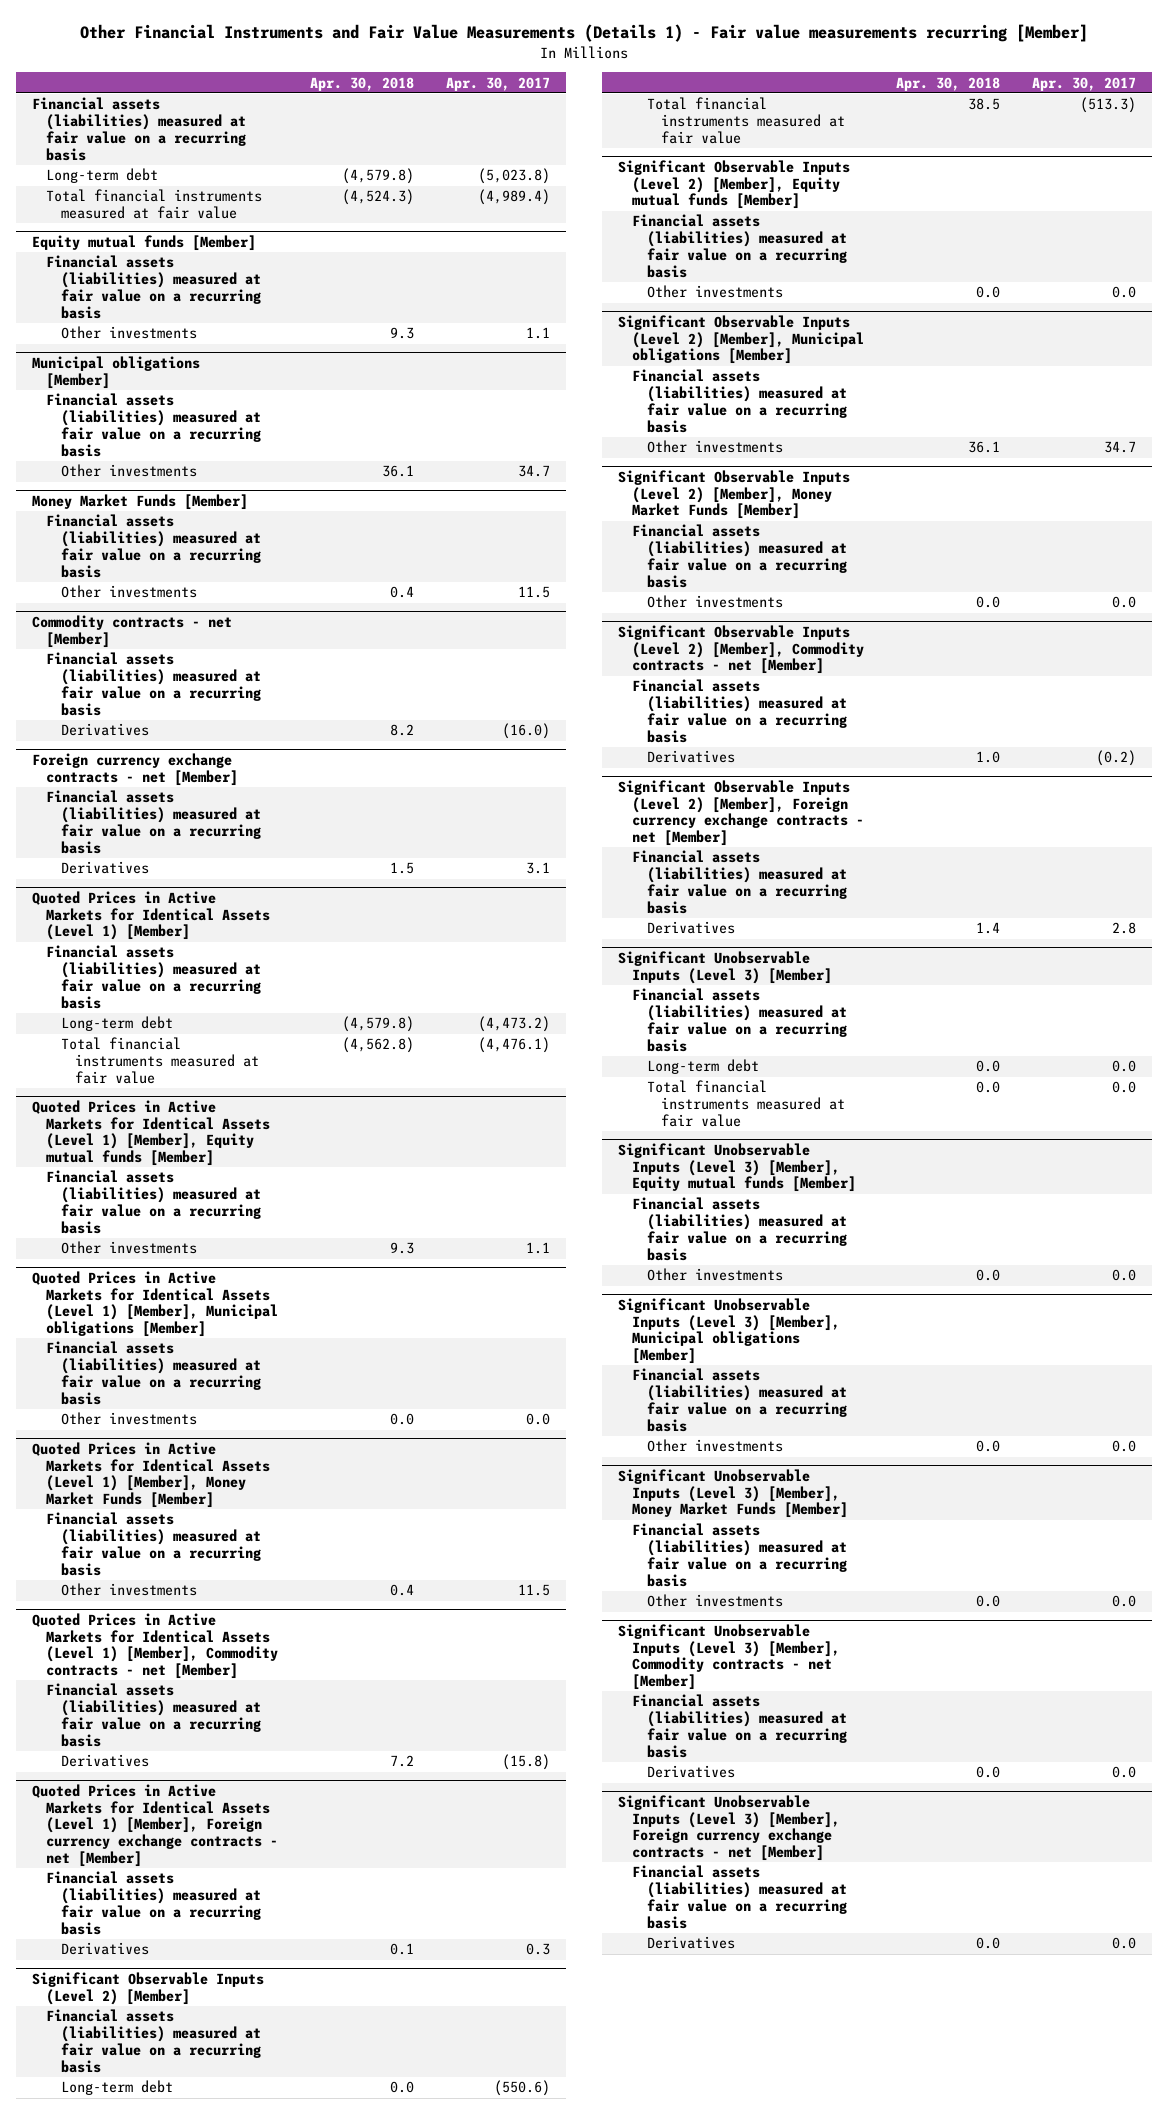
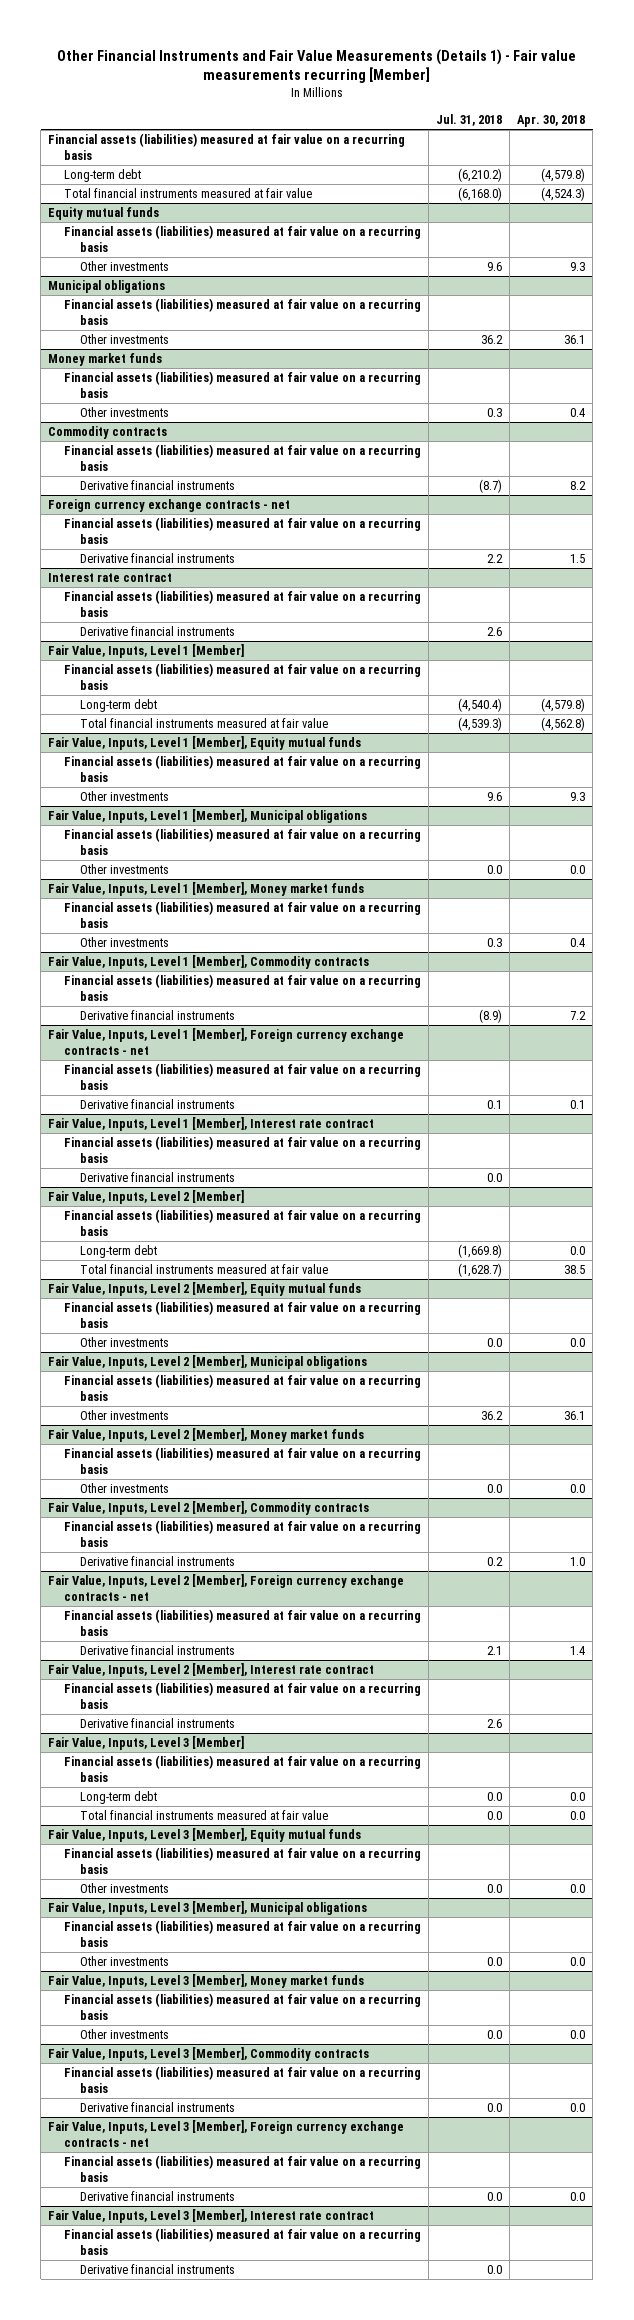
- | Apr. 30, 2018 | Apr. 30, 2017
+ | Jul. 31, 2018 | Apr. 30, 2018
- Equity mutual funds [Member]
+ Equity mutual funds
- Municipal obligations [Member]
+ Municipal obligations
- Money Market Funds [Member]
+ Money market funds
- Commodity contracts - net [Member]
+ Commodity contracts
- Derivatives | 8.2 | (16.0)
- Foreign currency exchange contracts - net [Member]
+ Derivative financial instruments | (8.7) | 8.2
+ Foreign currency exchange contracts - net
- Derivatives | 1.5 | 3.1
- Quoted Prices in Active Markets for Identical Assets (Level 1) [Member]
+ Derivative financial instruments | 2.2 | 1.5
+ Interest rate contract
+ Derivative financial instruments | 2.6 |
+ Fair Value, Inputs, Level 1 [Member]
+ Financial assets (liabilities) measured at fair value on a recurring basis
- Quoted Prices in Active Markets for Identical Assets (Level 1) [Member], Equity mutual funds [Member]
+ Fair Value, Inputs, Level 1 [Member], Equity mutual funds
- Quoted Prices in Active Markets for Identical Assets (Level 1) [Member], Municipal obligations [Member]
+ Fair Value, Inputs, Level 1 [Member], Municipal obligations
- Quoted Prices in Active Markets for Identical Assets (Level 1) [Member], Money Market Funds [Member]
+ Fair Value, Inputs, Level 1 [Member], Money market funds
- Quoted Prices in Active Markets for Identical Assets (Level 1) [Member], Commodity contracts - net [Member]
+ Fair Value, Inputs, Level 1 [Member], Commodity contracts
- Derivatives | 7.2 | (15.8)
- Quoted Prices in Active Markets for Identical Assets (Level 1) [Member], Foreign currency exchange contracts - net [Member]
+ Derivative financial instruments | (8.9) | 7.2
+ Fair Value, Inputs, Level 1 [Member], Foreign currency exchange contracts - net
- Derivatives | 0.1 | 0.3
- Significant Observable Inputs (Level 2) [Member]
+ Derivative financial instruments | 0.1 | 0.1
+ Fair Value, Inputs, Level 1 [Member], Interest rate contract
+ Derivative financial instruments | 0.0 |
+ Fair Value, Inputs, Level 2 [Member]
+ Financial assets (liabilities) measured at fair value on a recurring basis
- Significant Observable Inputs (Level 2) [Member], Equity mutual funds [Member]
+ Fair Value, Inputs, Level 2 [Member], Equity mutual funds
- Significant Observable Inputs (Level 2) [Member], Municipal obligations [Member]
+ Fair Value, Inputs, Level 2 [Member], Municipal obligations
- Significant Observable Inputs (Level 2) [Member], Money Market Funds [Member]
+ Fair Value, Inputs, Level 2 [Member], Money market funds
- Significant Observable Inputs (Level 2) [Member], Commodity contracts - net [Member]
+ Fair Value, Inputs, Level 2 [Member], Commodity contracts
- Derivatives | 1.0 | (0.2)
- Significant Observable Inputs (Level 2) [Member], Foreign currency exchange contracts - net [Member]
+ Derivative financial instruments | 0.2 | 1.0
+ Fair Value, Inputs, Level 2 [Member], Foreign currency exchange contracts - net
- Derivatives | 1.4 | 2.8
- Significant Unobservable Inputs (Level 3) [Member]
+ Derivative financial instruments | 2.1 | 1.4
+ Fair Value, Inputs, Level 2 [Member], Interest rate contract
+ Derivative financial instruments | 2.6 |
+ Fair Value, Inputs, Level 3 [Member]
+ Financial assets (liabilities) measured at fair value on a recurring basis
- Significant Unobservable Inputs (Level 3) [Member], Equity mutual funds [Member]
+ Fair Value, Inputs, Level 3 [Member], Equity mutual funds
- Significant Unobservable Inputs (Level 3) [Member], Municipal obligations [Member]
+ Fair Value, Inputs, Level 3 [Member], Municipal obligations
- Significant Unobservable Inputs (Level 3) [Member], Money Market Funds [Member]
+ Fair Value, Inputs, Level 3 [Member], Money market funds
- Significant Unobservable Inputs (Level 3) [Member], Commodity contracts - net [Member]
+ Fair Value, Inputs, Level 3 [Member], Commodity contracts
- Derivatives | 0.0 | 0.0
- Significant Unobservable Inputs (Level 3) [Member], Foreign currency exchange contracts - net [Member]
+ Derivative financial instruments | 0.0 | 0.0
+ Fair Value, Inputs, Level 3 [Member], Foreign currency exchange contracts - net
- Derivatives | 0.0 | 0.0
+ Derivative financial instruments | 0.0 | 0.0
+ Fair Value, Inputs, Level 3 [Member], Interest rate contract
+ Financial assets (liabilities) measured at fair value on a recurring basis
+ Derivative financial instruments | 0.0 |

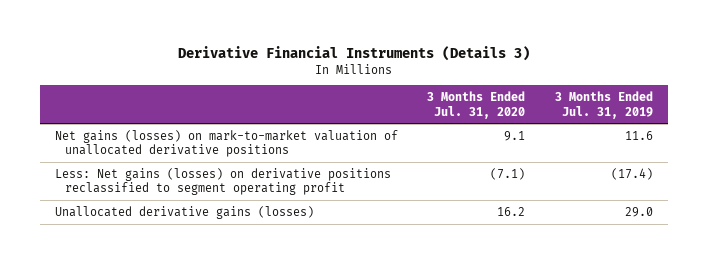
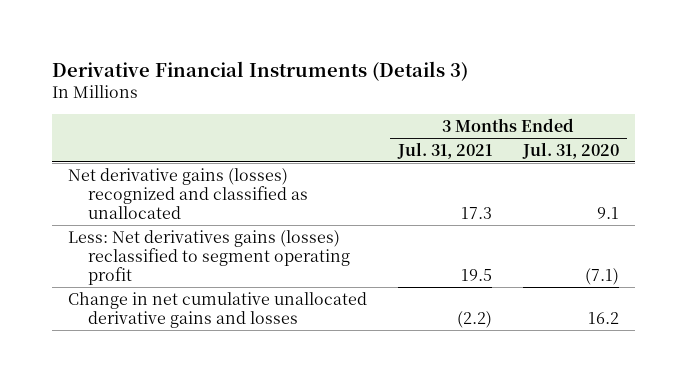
- | 3 Months Ended Jul. 31, 2020 | 3 Months Ended Jul. 31, 2019
+ | 3 Months Ended Jul. 31, 2021 | 3 Months Ended Jul. 31, 2020
- Net gains (losses) on mark-to-market valuation of unallocated derivative positions | 9.1 | 11.6
- Less: Net gains (losses) on derivative positions reclassified to segment operating profit | (7.1) | (17.4)
- Unallocated derivative gains (losses) | 16.2 | 29.0
+ Net derivative gains (losses) recognized and classified as unallocated | 17.3 | 9.1
+ Less: Net derivatives gains (losses) reclassified to segment operating profit | 19.5 | (7.1)
+ Change in net cumulative unallocated derivative gains and losses | (2.2) | 16.2

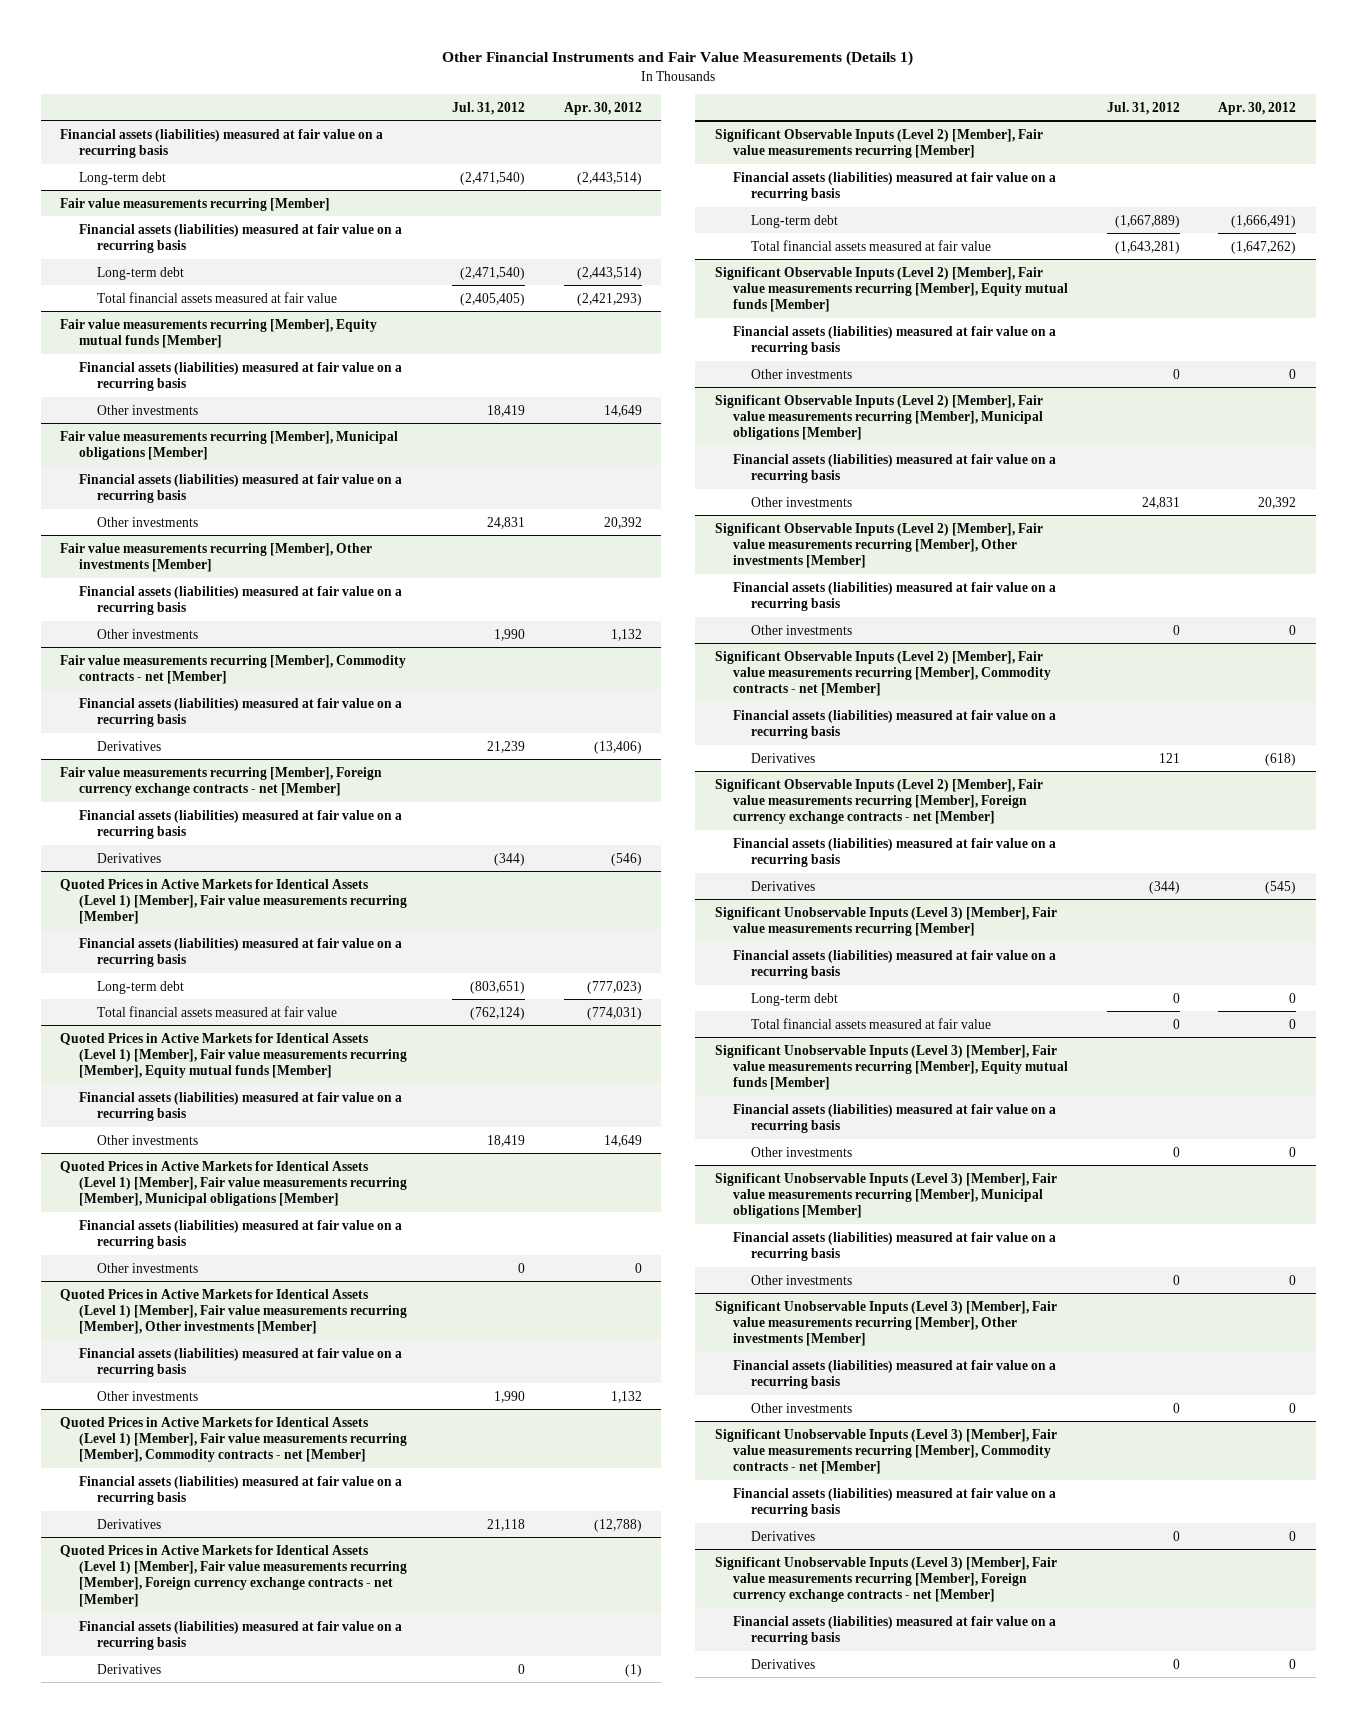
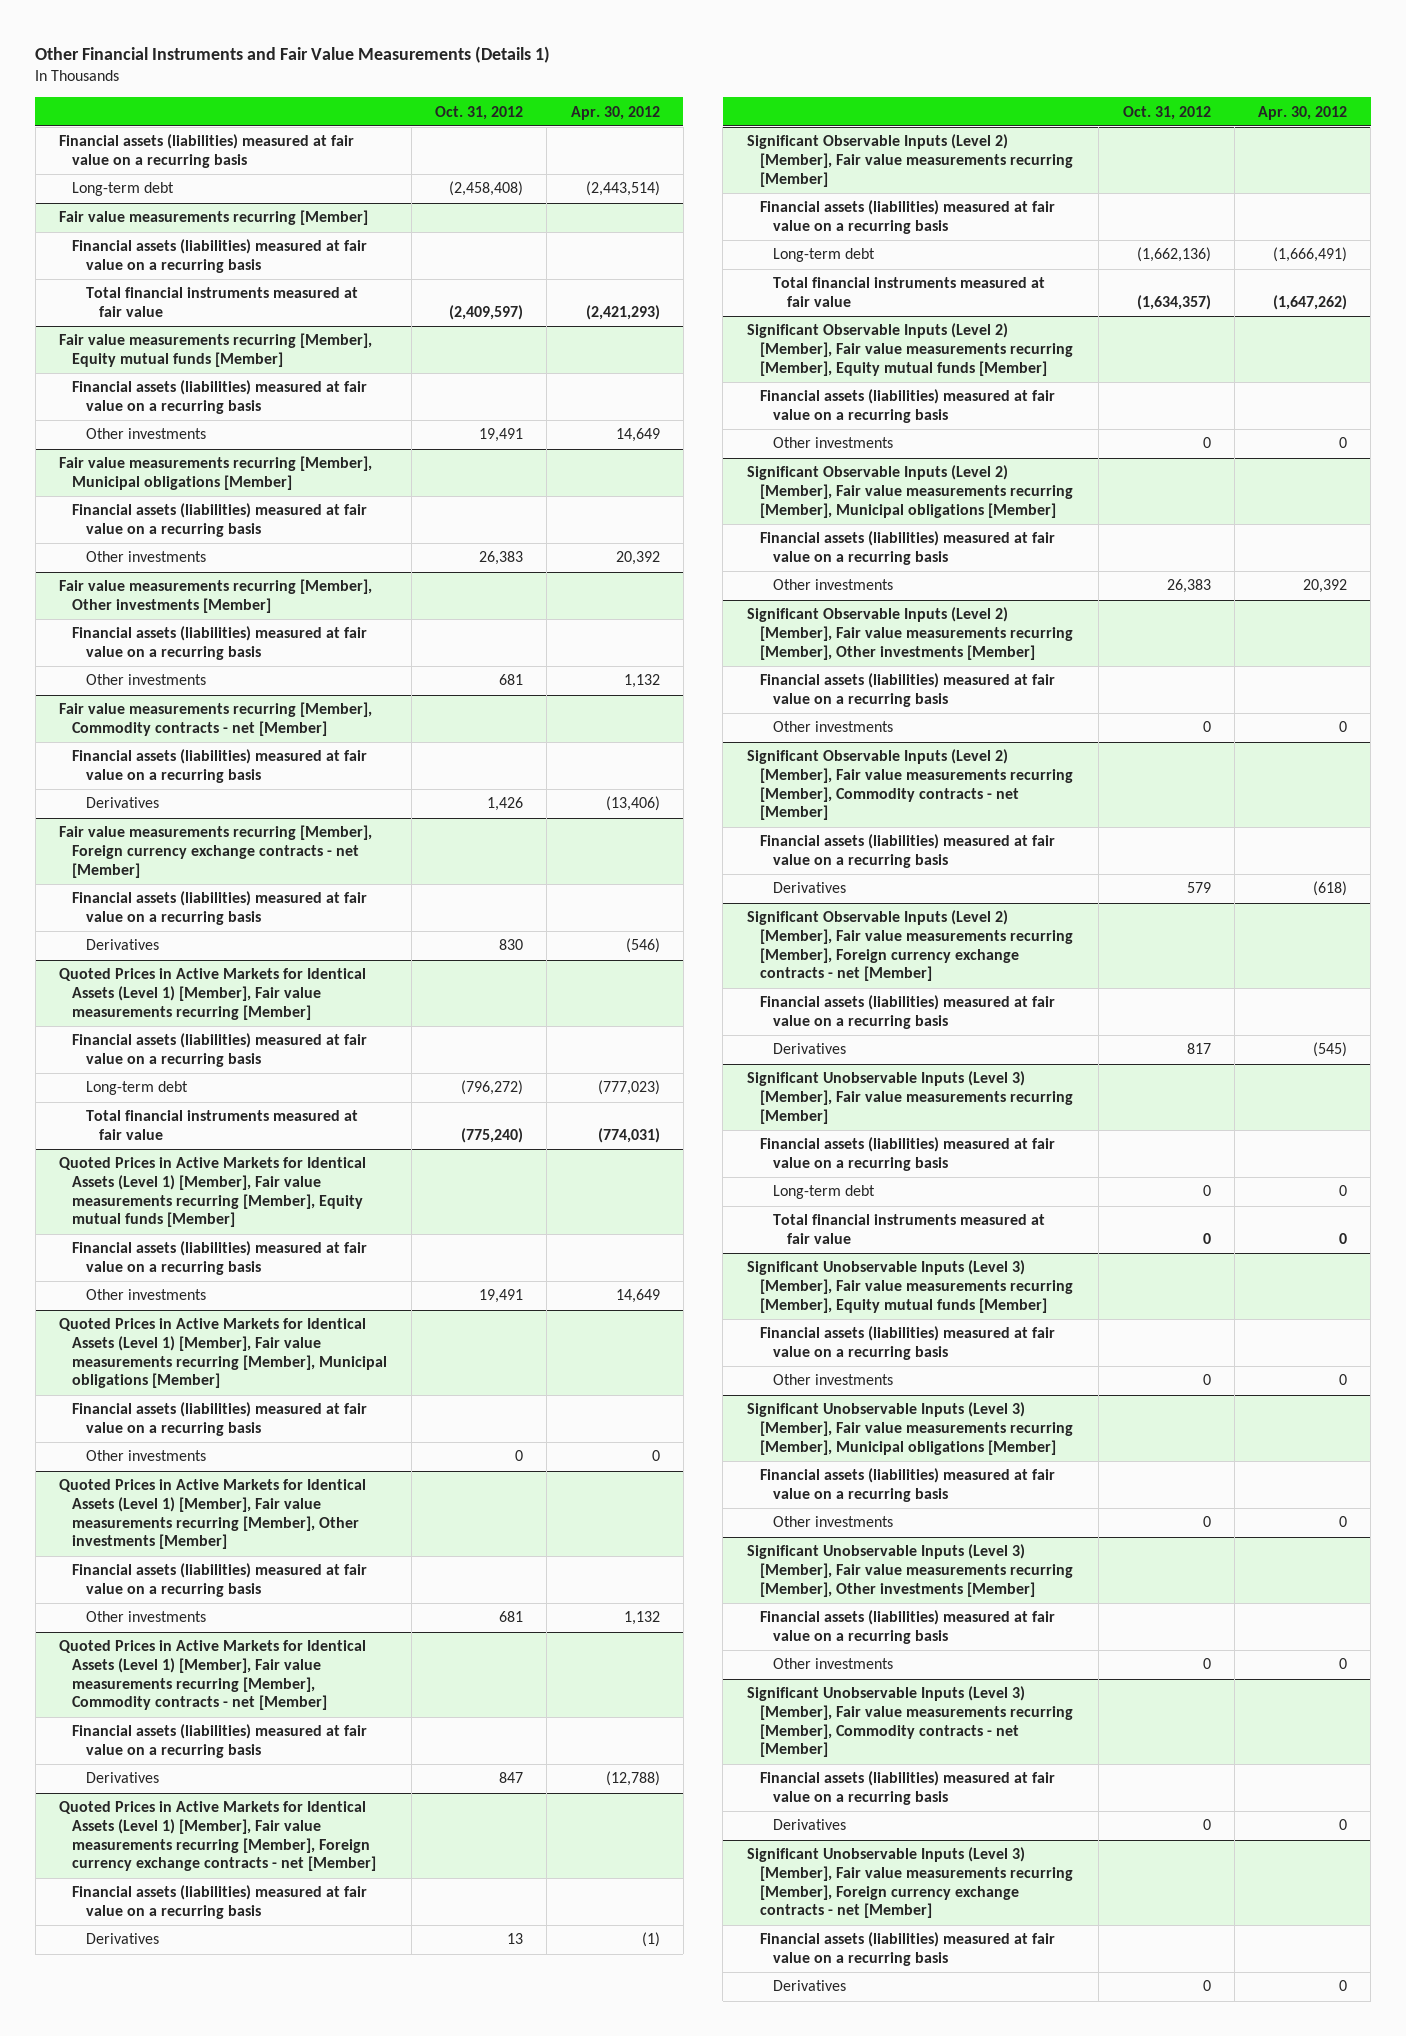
- | Jul. 31, 2012 | Apr. 30, 2012
+ | Oct. 31, 2012 | Apr. 30, 2012
@ Fair value measurements recurring [Member]
- Long-term debt | (2,471,540) | (2,443,514)
- Total financial assets measured at fair value | (2,405,405) | (2,421,293)
+ Total financial instruments measured at fair value | (2,409,597) | (2,421,293)
@ Quoted Prices in Active Markets for Identical Assets (Level 1) [Member], Fair value measurements recurring [Member]
- Total financial assets measured at fair value | (762,124) | (774,031)
+ Total financial instruments measured at fair value | (775,240) | (774,031)
@ Significant Observable Inputs (Level 2) [Member], Fair value measurements recurring [Member]
- Total financial assets measured at fair value | (1,643,281) | (1,647,262)
+ Total financial instruments measured at fair value | (1,634,357) | (1,647,262)
@ Significant Unobservable Inputs (Level 3) [Member], Fair value measurements recurring [Member]
- Total financial assets measured at fair value | 0 | 0
+ Total financial instruments measured at fair value | 0 | 0

